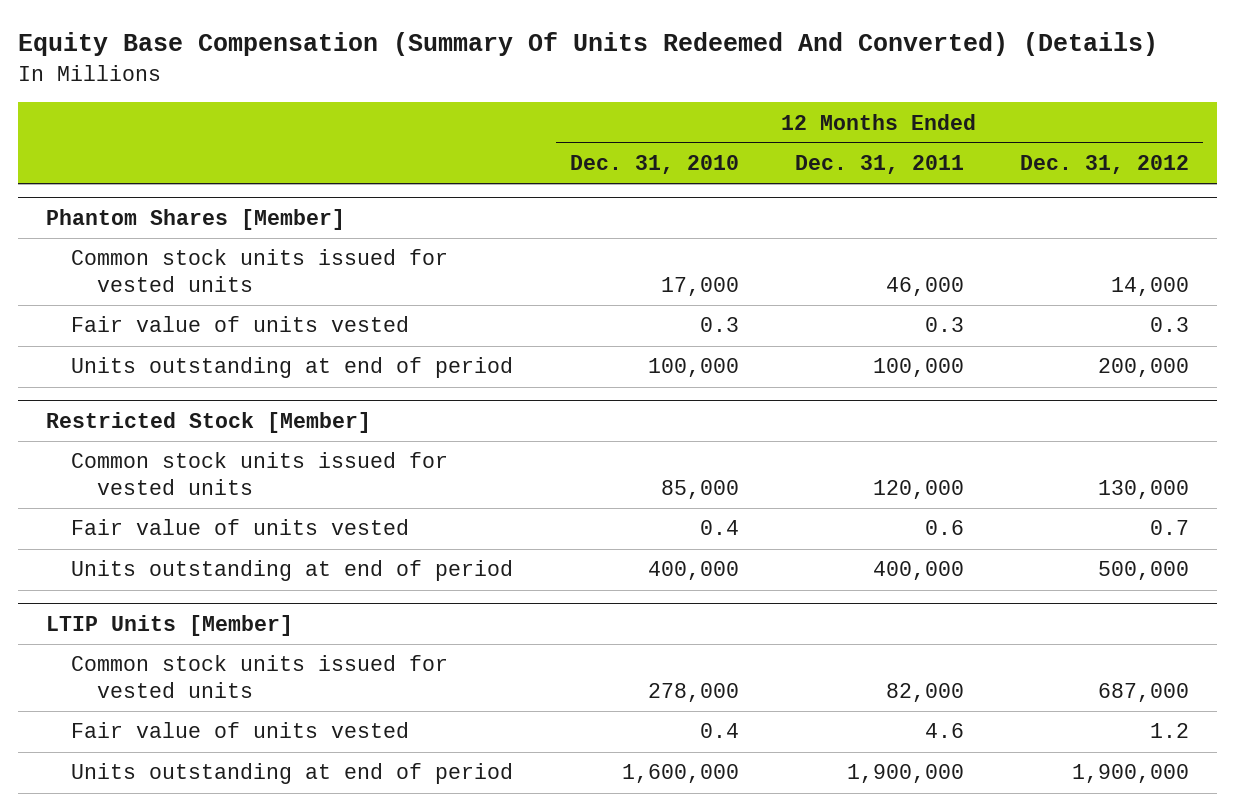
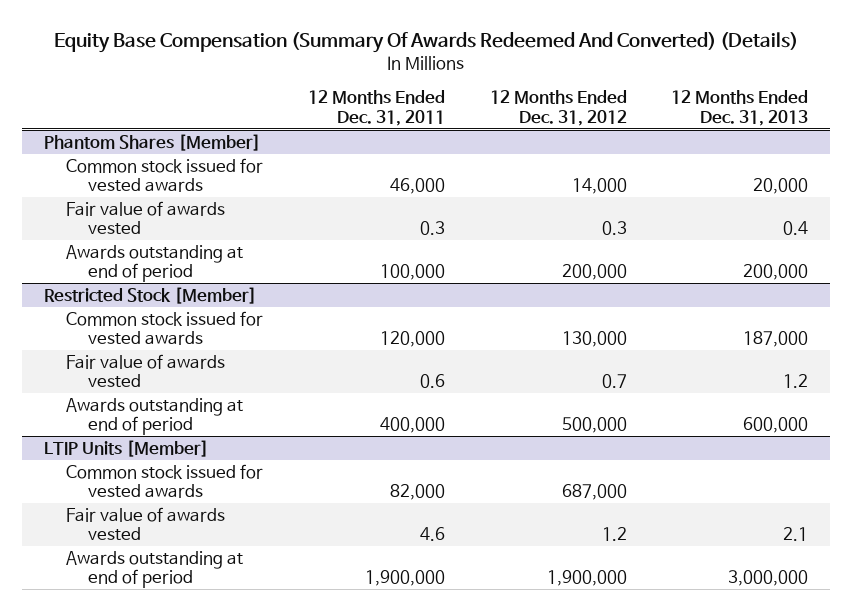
- Equity Base Compensation (Summary Of Units Redeemed And Converted) (Details)
+ Equity Base Compensation (Summary Of Awards Redeemed And Converted) (Details)
- | 12 Months Ended Dec. 31, 2010 | 12 Months Ended Dec. 31, 2011 | 12 Months Ended Dec. 31, 2012
+ | 12 Months Ended Dec. 31, 2011 | 12 Months Ended Dec. 31, 2012 | 12 Months Ended Dec. 31, 2013
@ Phantom Shares [Member]
- Common stock units issued for vested units | 17,000 | 46,000 | 14,000
- Fair value of units vested | 0.3 | 0.3 | 0.3
- Units outstanding at end of period | 100,000 | 100,000 | 200,000
+ Common stock issued for vested awards | 46,000 | 14,000 | 20,000
+ Fair value of awards vested | 0.3 | 0.3 | 0.4
+ Awards outstanding at end of period | 100,000 | 200,000 | 200,000
@ Restricted Stock [Member]
- Common stock units issued for vested units | 85,000 | 120,000 | 130,000
- Fair value of units vested | 0.4 | 0.6 | 0.7
- Units outstanding at end of period | 400,000 | 400,000 | 500,000
+ Common stock issued for vested awards | 120,000 | 130,000 | 187,000
+ Fair value of awards vested | 0.6 | 0.7 | 1.2
+ Awards outstanding at end of period | 400,000 | 500,000 | 600,000
@ LTIP Units [Member]
- Common stock units issued for vested units | 278,000 | 82,000 | 687,000
- Fair value of units vested | 0.4 | 4.6 | 1.2
- Units outstanding at end of period | 1,600,000 | 1,900,000 | 1,900,000
+ Common stock issued for vested awards | 82,000 | 687,000 |
+ Fair value of awards vested | 4.6 | 1.2 | 2.1
+ Awards outstanding at end of period | 1,900,000 | 1,900,000 | 3,000,000

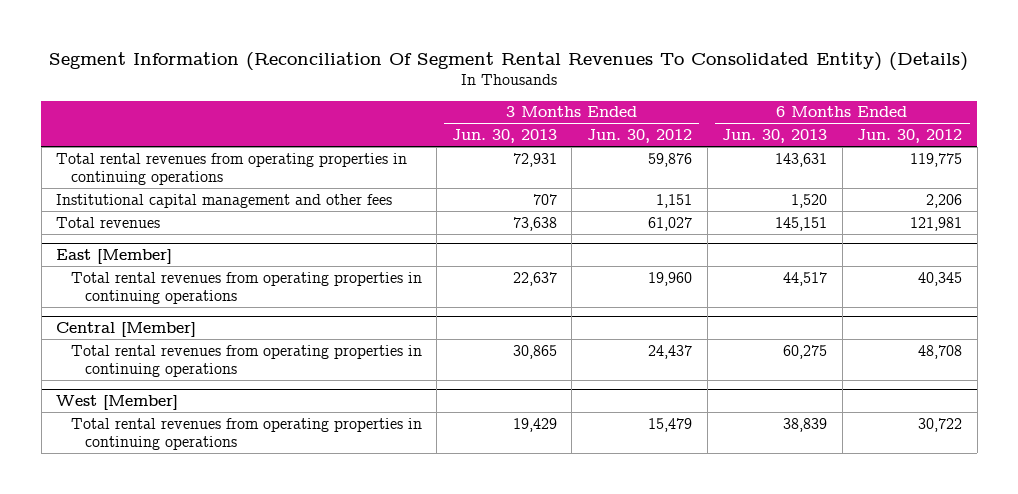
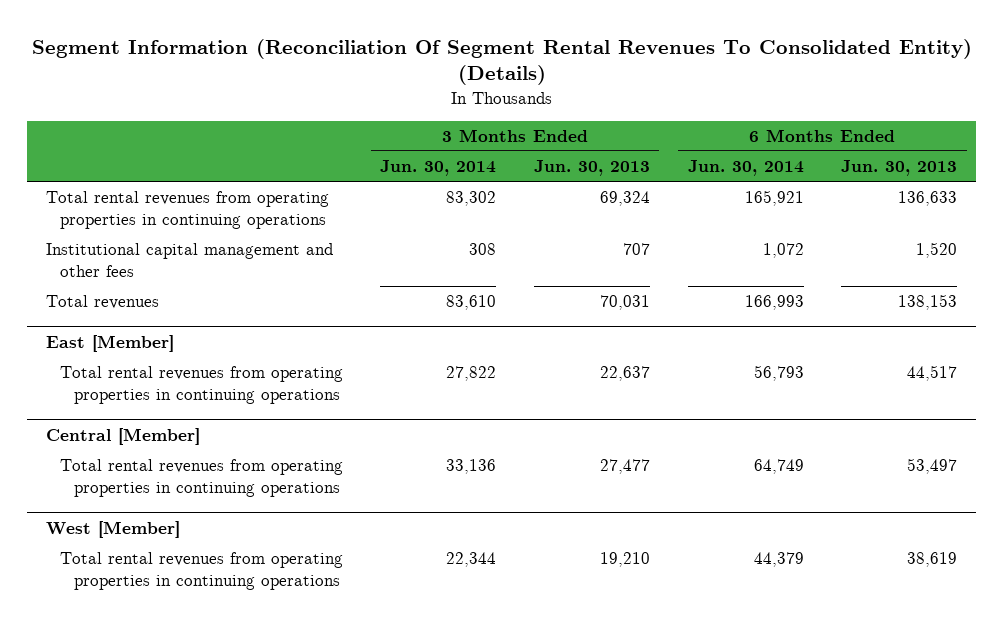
- | 3 Months Ended Jun. 30, 2013 | 3 Months Ended Jun. 30, 2012 | 6 Months Ended Jun. 30, 2013 | 6 Months Ended Jun. 30, 2012
+ | 3 Months Ended Jun. 30, 2014 | 3 Months Ended Jun. 30, 2013 | 6 Months Ended Jun. 30, 2014 | 6 Months Ended Jun. 30, 2013
- Total rental revenues from operating properties in continuing operations | 72,931 | 59,876 | 143,631 | 119,775
+ Total rental revenues from operating properties in continuing operations | 83,302 | 69,324 | 165,921 | 136,633
- Total revenues | 73,638 | 61,027 | 145,151 | 121,981
+ Total revenues | 83,610 | 70,031 | 166,993 | 138,153
@ Central [Member]
- Total rental revenues from operating properties in continuing operations | 30,865 | 24,437 | 60,275 | 48,708
+ Total rental revenues from operating properties in continuing operations | 33,136 | 27,477 | 64,749 | 53,497
@ West [Member]
- Total rental revenues from operating properties in continuing operations | 19,429 | 15,479 | 38,839 | 30,722
+ Total rental revenues from operating properties in continuing operations | 22,344 | 19,210 | 44,379 | 38,619

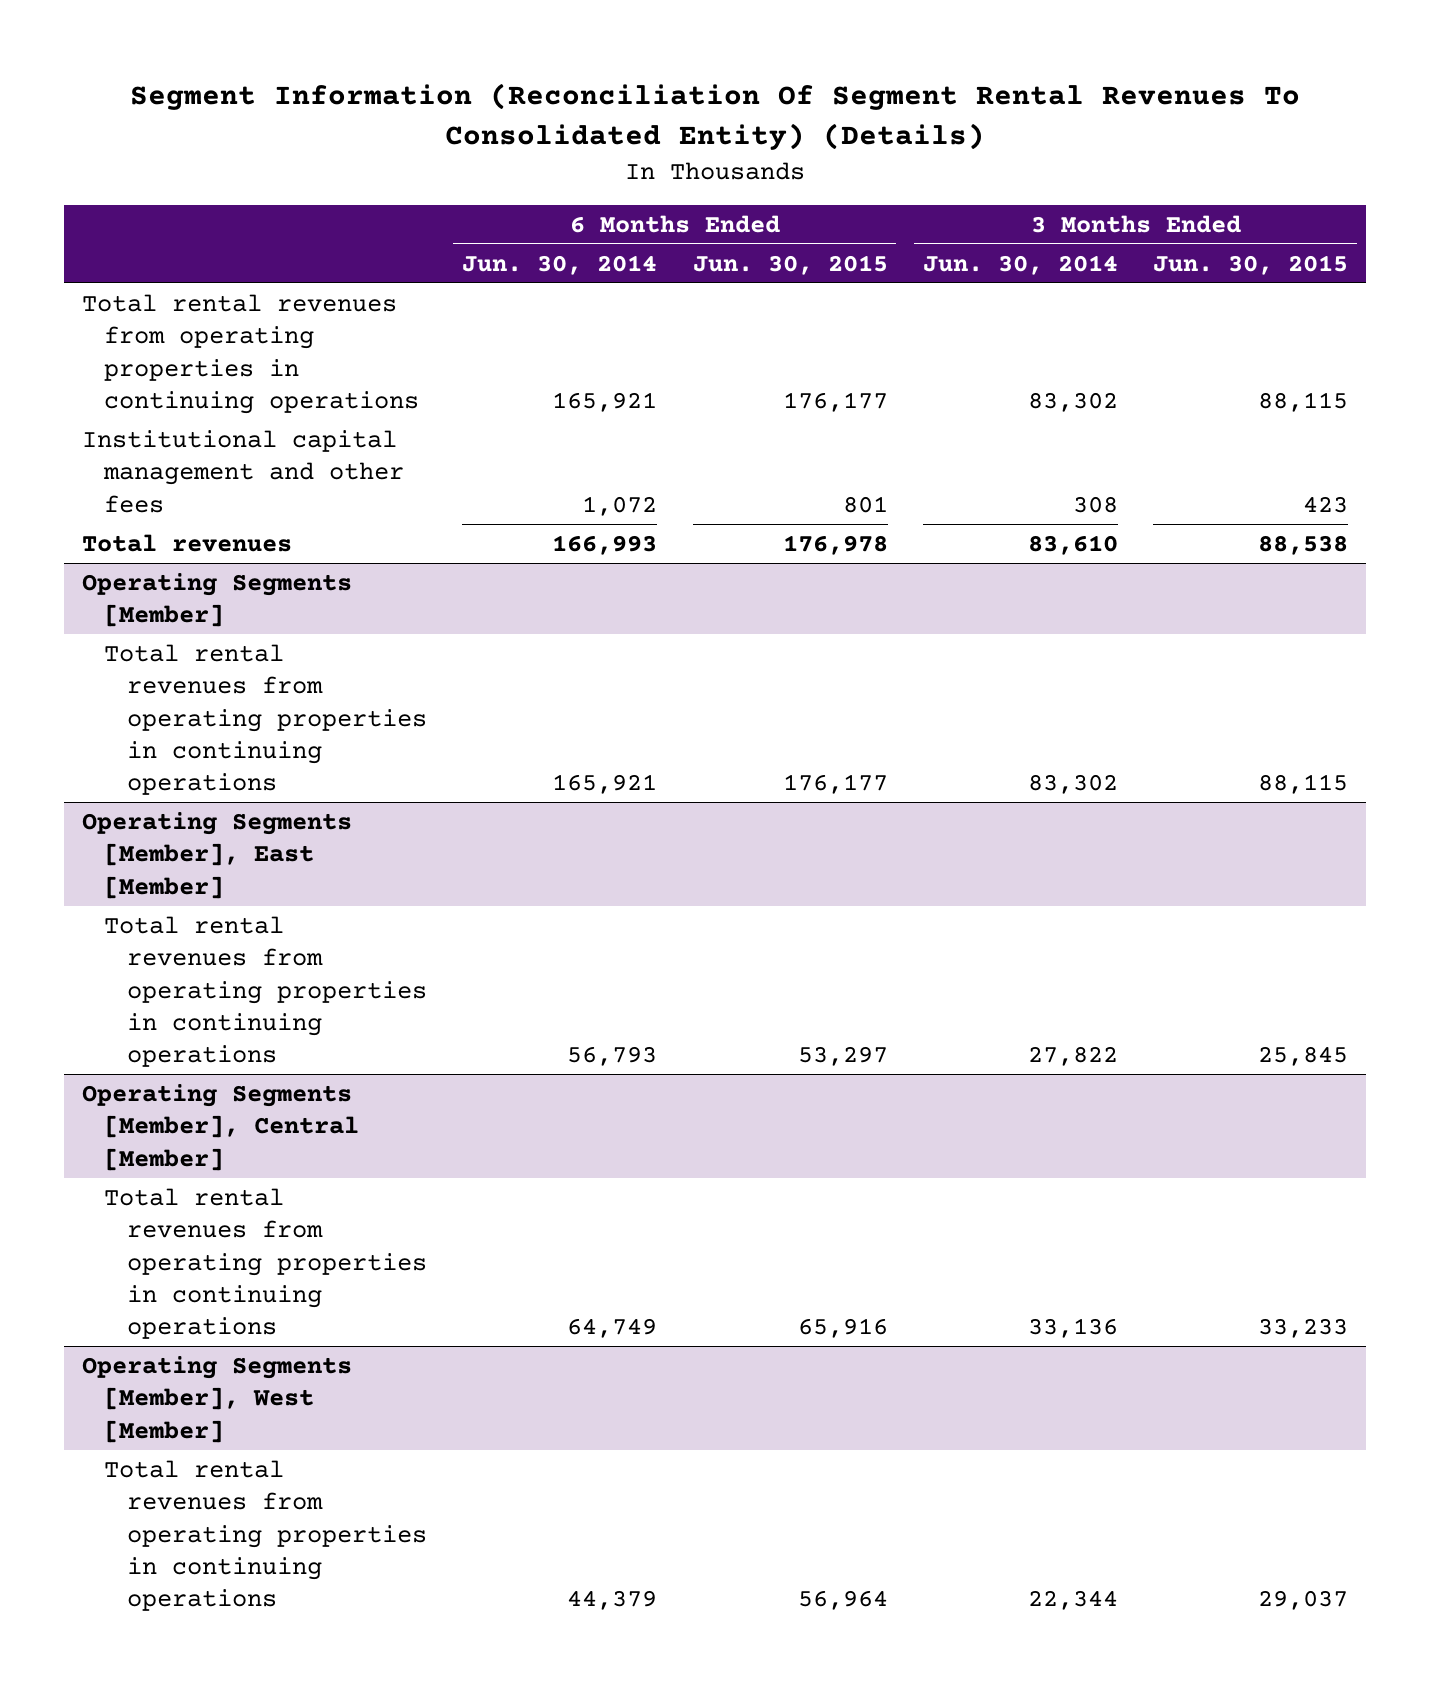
- | 3 Months Ended Jun. 30, 2014 | 3 Months Ended Jun. 30, 2013 | 6 Months Ended Jun. 30, 2014 | 6 Months Ended Jun. 30, 2013
+ | 6 Months Ended Jun. 30, 2014 | 6 Months Ended Jun. 30, 2015 | 3 Months Ended Jun. 30, 2014 | 3 Months Ended Jun. 30, 2015
- East [Member]
+ Operating Segments [Member]
+ Total rental revenues from operating properties in continuing operations | 165,921 | 176,177 | 83,302 | 88,115
+ Operating Segments [Member], East [Member]
- Central [Member]
+ Operating Segments [Member], Central [Member]
- West [Member]
+ Operating Segments [Member], West [Member]

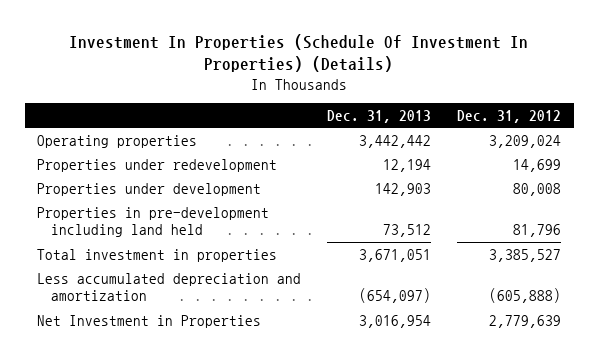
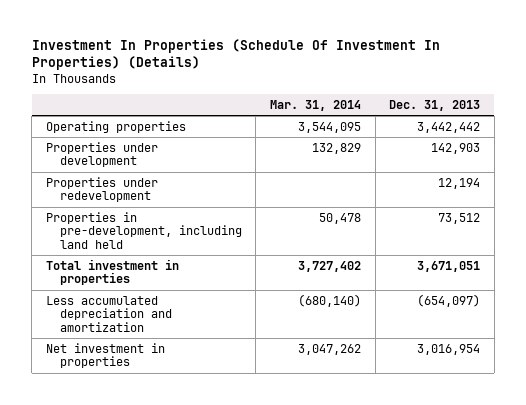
- | Dec. 31, 2013 | Dec. 31, 2012
+ | Mar. 31, 2014 | Dec. 31, 2013
- Properties in pre-development including land held | 73,512 | 81,796
moved down: Properties under redevelopment | | 12,194
+ Properties in pre-development, including land held | 50,478 | 73,512
- Net Investment in Properties | 3,016,954 | 2,779,639
+ Net investment in properties | 3,047,262 | 3,016,954

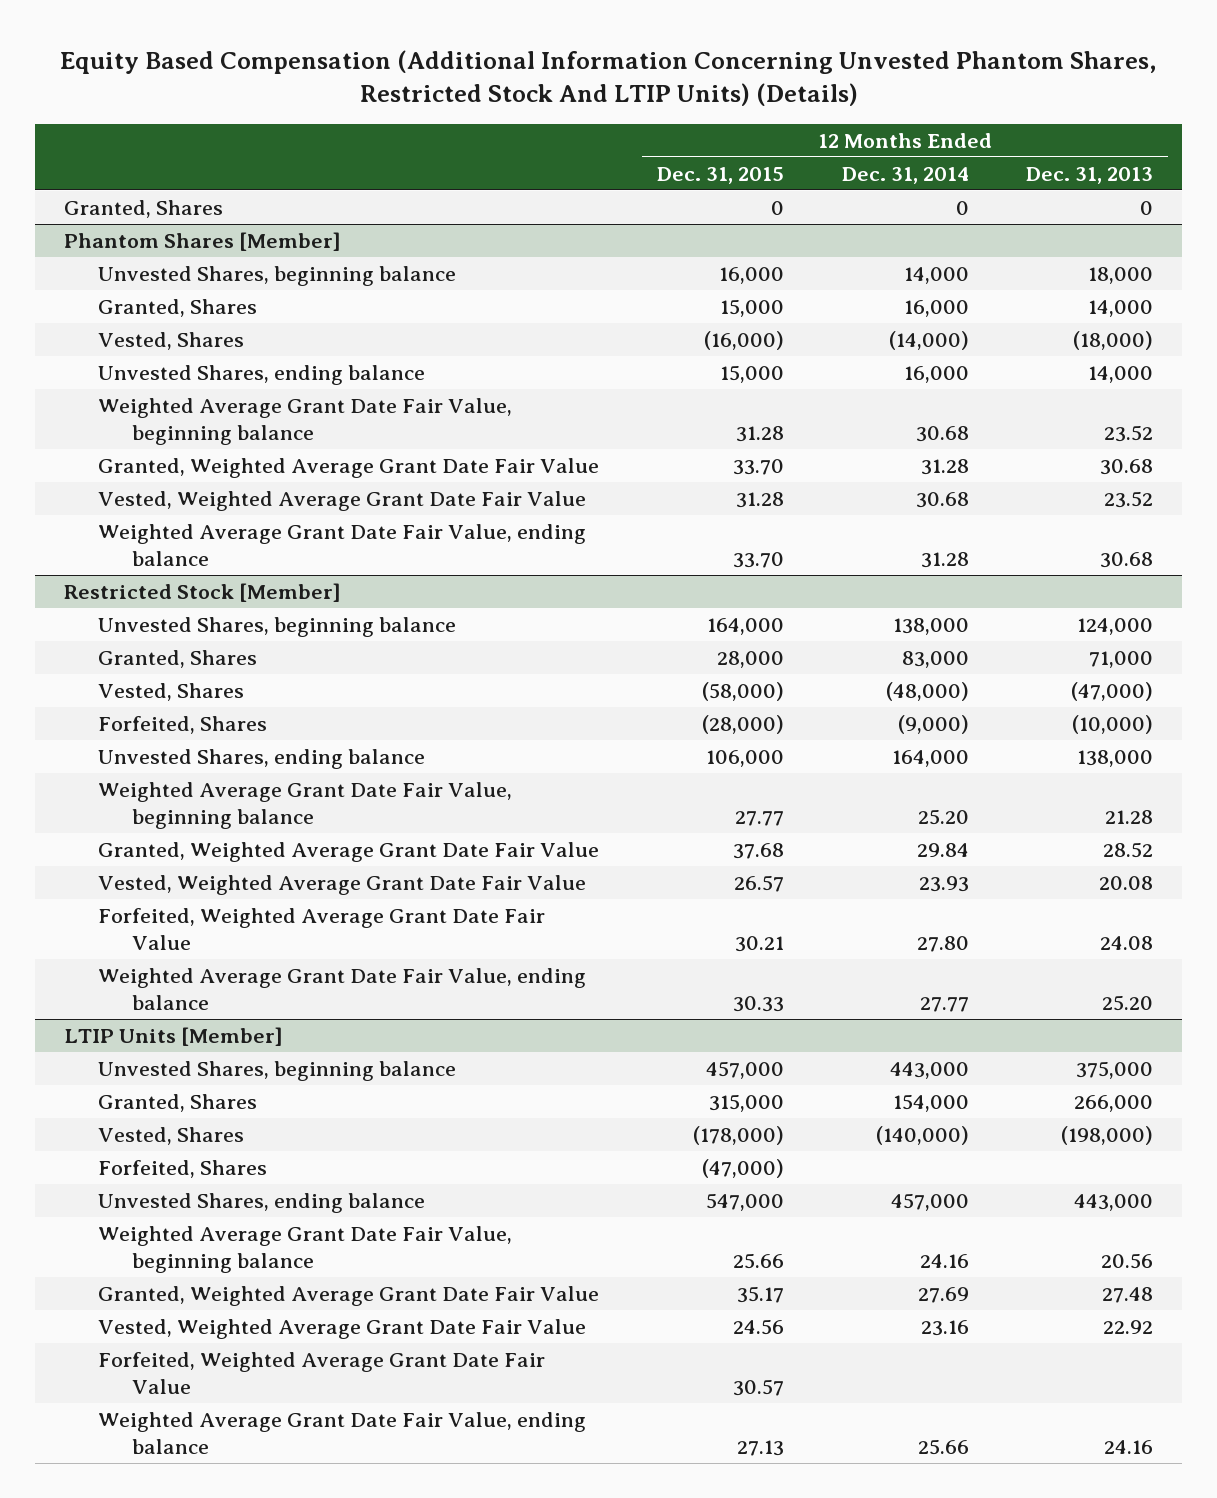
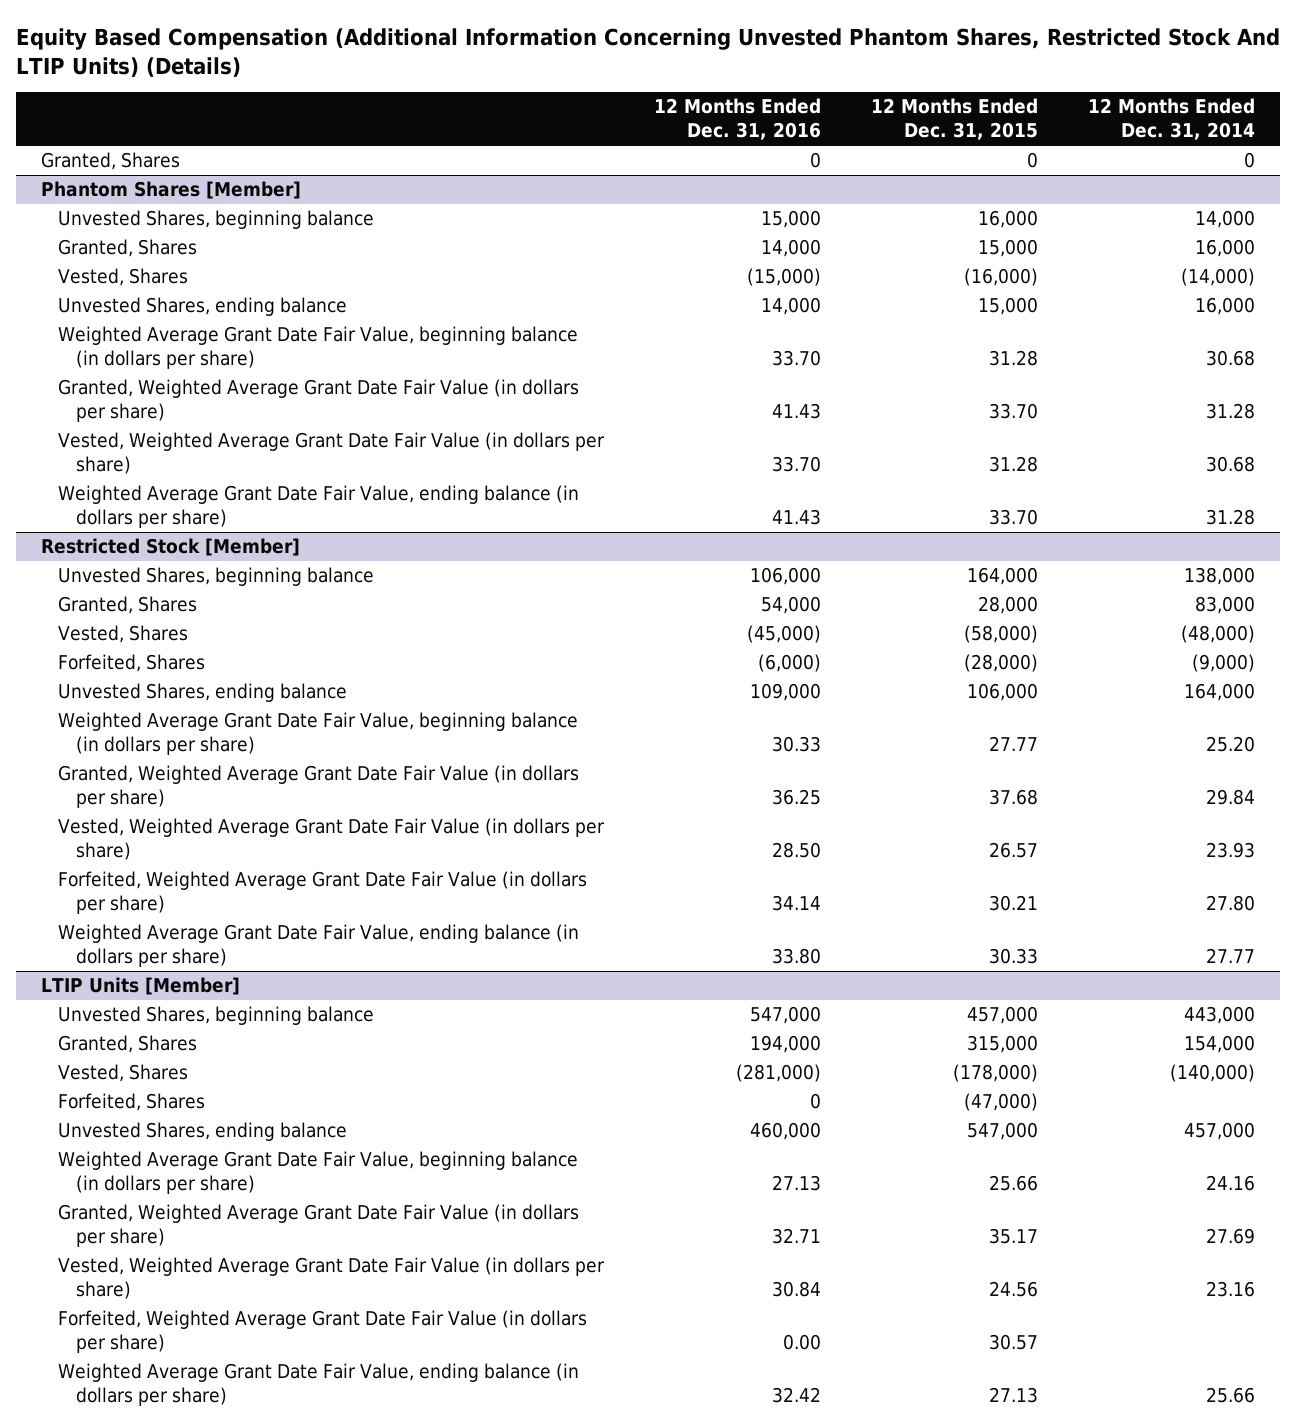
- | 12 Months Ended Dec. 31, 2015 | 12 Months Ended Dec. 31, 2014 | 12 Months Ended Dec. 31, 2013
+ | 12 Months Ended Dec. 31, 2016 | 12 Months Ended Dec. 31, 2015 | 12 Months Ended Dec. 31, 2014
@ Phantom Shares [Member]
- Weighted Average Grant Date Fair Value, beginning balance | 31.28 | 30.68 | 23.52
- Granted, Weighted Average Grant Date Fair Value | 33.70 | 31.28 | 30.68
- Vested, Weighted Average Grant Date Fair Value | 31.28 | 30.68 | 23.52
- Weighted Average Grant Date Fair Value, ending balance | 33.70 | 31.28 | 30.68
+ Weighted Average Grant Date Fair Value, beginning balance (in dollars per share) | 33.70 | 31.28 | 30.68
+ Granted, Weighted Average Grant Date Fair Value (in dollars per share) | 41.43 | 33.70 | 31.28
+ Vested, Weighted Average Grant Date Fair Value (in dollars per share) | 33.70 | 31.28 | 30.68
+ Weighted Average Grant Date Fair Value, ending balance (in dollars per share) | 41.43 | 33.70 | 31.28
@ Restricted Stock [Member]
- Weighted Average Grant Date Fair Value, beginning balance | 27.77 | 25.20 | 21.28
- Granted, Weighted Average Grant Date Fair Value | 37.68 | 29.84 | 28.52
- Vested, Weighted Average Grant Date Fair Value | 26.57 | 23.93 | 20.08
- Forfeited, Weighted Average Grant Date Fair Value | 30.21 | 27.80 | 24.08
- Weighted Average Grant Date Fair Value, ending balance | 30.33 | 27.77 | 25.20
+ Weighted Average Grant Date Fair Value, beginning balance (in dollars per share) | 30.33 | 27.77 | 25.20
+ Granted, Weighted Average Grant Date Fair Value (in dollars per share) | 36.25 | 37.68 | 29.84
+ Vested, Weighted Average Grant Date Fair Value (in dollars per share) | 28.50 | 26.57 | 23.93
+ Forfeited, Weighted Average Grant Date Fair Value (in dollars per share) | 34.14 | 30.21 | 27.80
+ Weighted Average Grant Date Fair Value, ending balance (in dollars per share) | 33.80 | 30.33 | 27.77
@ LTIP Units [Member]
- Weighted Average Grant Date Fair Value, beginning balance | 25.66 | 24.16 | 20.56
- Granted, Weighted Average Grant Date Fair Value | 35.17 | 27.69 | 27.48
- Vested, Weighted Average Grant Date Fair Value | 24.56 | 23.16 | 22.92
- Forfeited, Weighted Average Grant Date Fair Value | 30.57 | |
- Weighted Average Grant Date Fair Value, ending balance | 27.13 | 25.66 | 24.16
+ Weighted Average Grant Date Fair Value, beginning balance (in dollars per share) | 27.13 | 25.66 | 24.16
+ Granted, Weighted Average Grant Date Fair Value (in dollars per share) | 32.71 | 35.17 | 27.69
+ Vested, Weighted Average Grant Date Fair Value (in dollars per share) | 30.84 | 24.56 | 23.16
+ Forfeited, Weighted Average Grant Date Fair Value (in dollars per share) | 0.00 | 30.57 |
+ Weighted Average Grant Date Fair Value, ending balance (in dollars per share) | 32.42 | 27.13 | 25.66

